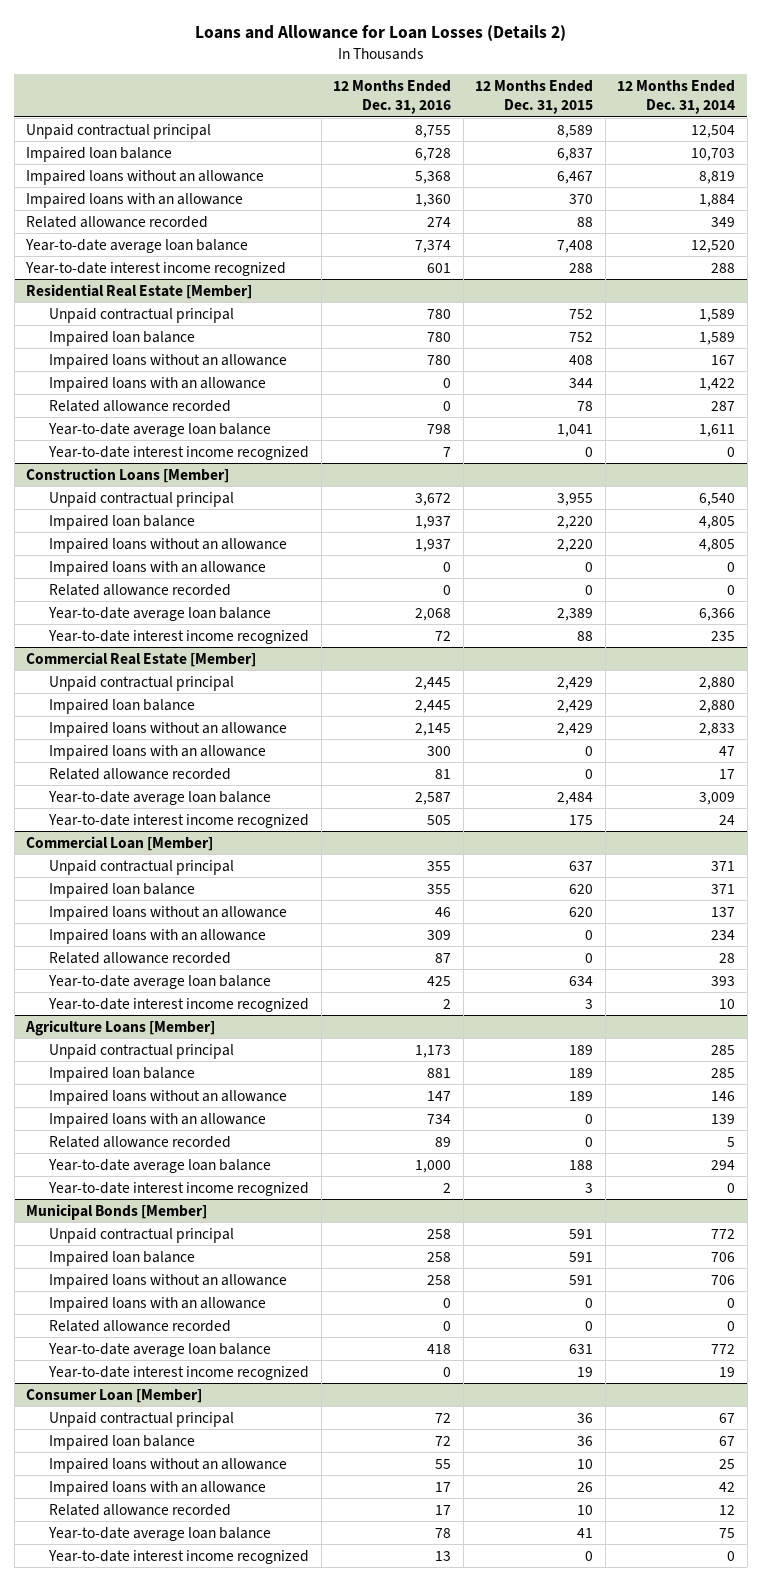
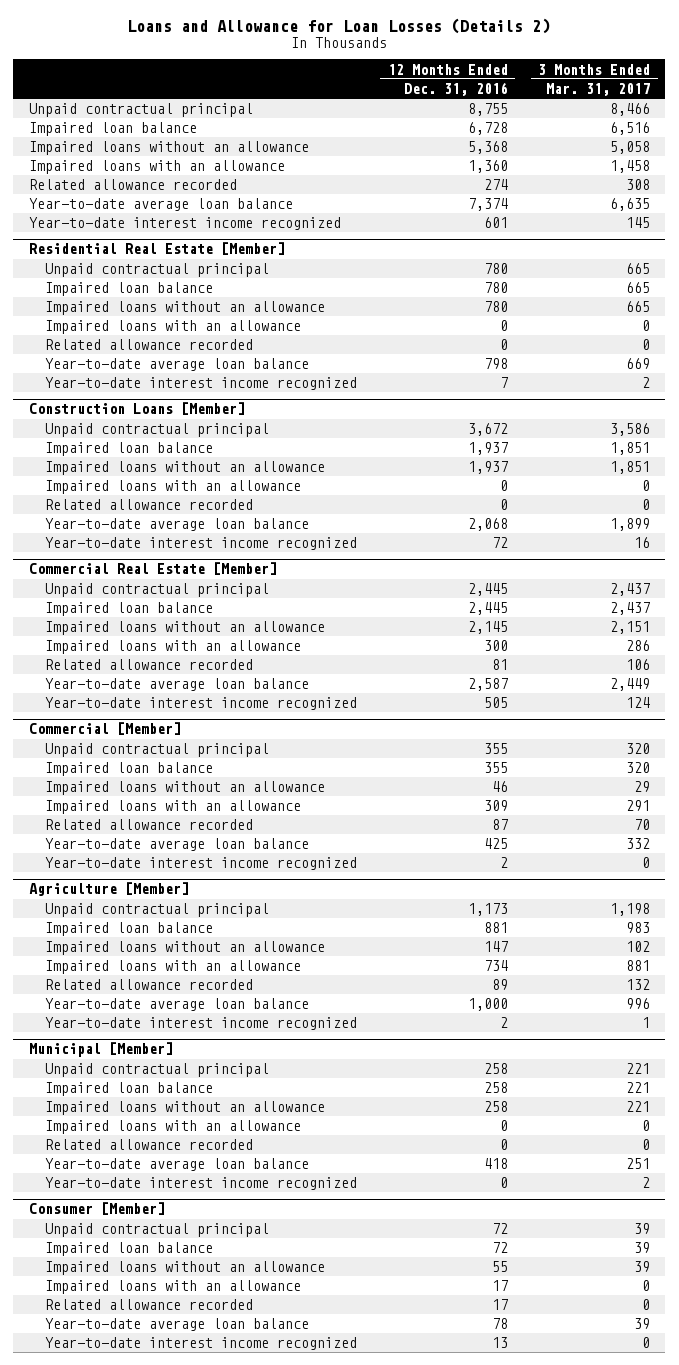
- | 12 Months Ended Dec. 31, 2016 | 12 Months Ended Dec. 31, 2015 | 12 Months Ended Dec. 31, 2014
+ | 12 Months Ended Dec. 31, 2016 | 3 Months Ended Mar. 31, 2017
- Commercial Loan [Member]
+ Commercial [Member]
- Agriculture Loans [Member]
+ Agriculture [Member]
- Municipal Bonds [Member]
+ Municipal [Member]
- Consumer Loan [Member]
+ Consumer [Member]

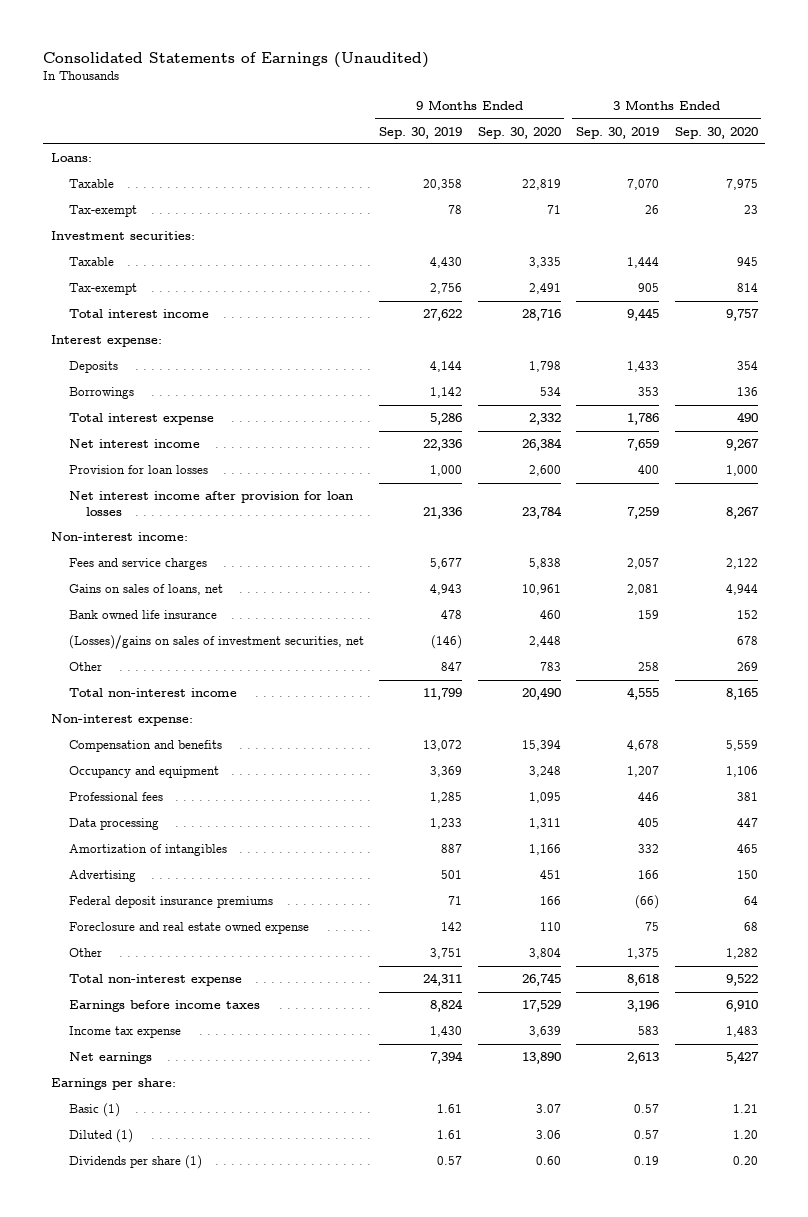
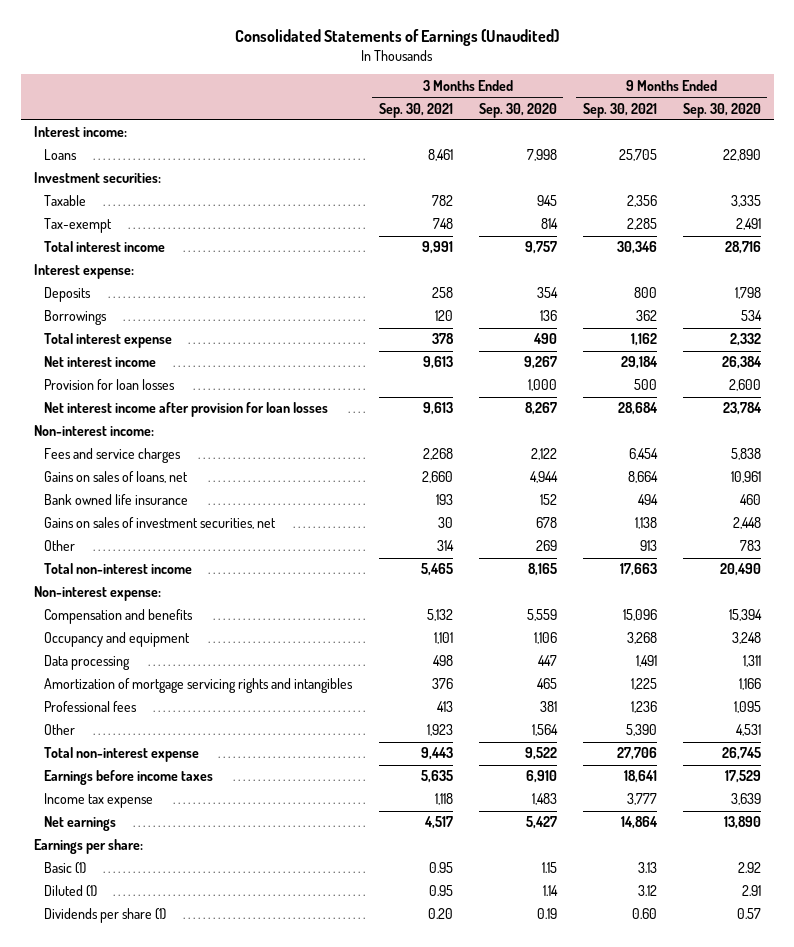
- | 9 Months Ended Sep. 30, 2019 | 9 Months Ended Sep. 30, 2020 | 3 Months Ended Sep. 30, 2019 | 3 Months Ended Sep. 30, 2020
+ | 3 Months Ended Sep. 30, 2021 | 3 Months Ended Sep. 30, 2020 | 9 Months Ended Sep. 30, 2021 | 9 Months Ended Sep. 30, 2020
- Loans:
- Taxable | 20,358 | 22,819 | 7,070 | 7,975
- Tax-exempt | 78 | 71 | 26 | 23
+ Interest income:
+ Loans | 8,461 | 7,998 | 25,705 | 22,890
- (Losses)/gains on sales of investment securities, net | (146) | 2,448 | | 678
+ Gains on sales of investment securities, net | 30 | 678 | 1,138 | 2,448
- Amortization of intangibles | 887 | 1,166 | 332 | 465
- Advertising | 501 | 451 | 166 | 150
- Federal deposit insurance premiums | 71 | 166 | (66) | 64
- Foreclosure and real estate owned expense | 142 | 110 | 75 | 68
- Other | 3,751 | 3,804 | 1,375 | 1,282
+ Amortization of mortgage servicing rights and intangibles | 376 | 465 | 1,225 | 1,166
moved down: Professional fees | 413 | 381 | 1,236 | 1,095
+ Other | 1,923 | 1,564 | 5,390 | 4,531
- Basic (1) | 1.61 | 3.07 | 0.57 | 1.21
- Diluted (1) | 1.61 | 3.06 | 0.57 | 1.20
- Dividends per share (1) | 0.57 | 0.60 | 0.19 | 0.20
+ Basic (1) | 0.95 | 1.15 | 3.13 | 2.92
+ Diluted (1) | 0.95 | 1.14 | 3.12 | 2.91
+ Dividends per share (1) | 0.20 | 0.19 | 0.60 | 0.57

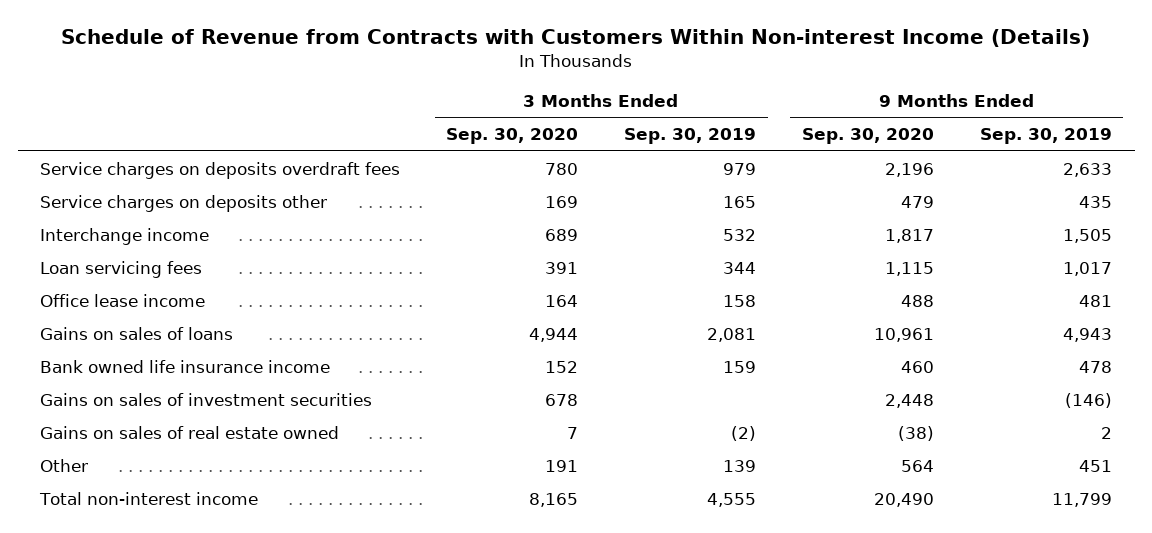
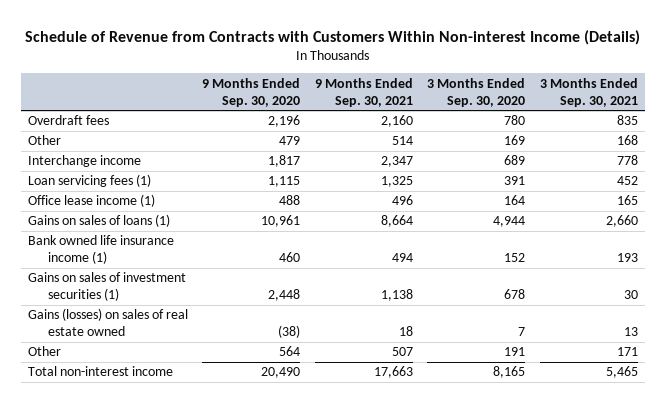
- | 3 Months Ended Sep. 30, 2020 | 3 Months Ended Sep. 30, 2019 | 9 Months Ended Sep. 30, 2020 | 9 Months Ended Sep. 30, 2019
+ | 9 Months Ended Sep. 30, 2020 | 9 Months Ended Sep. 30, 2021 | 3 Months Ended Sep. 30, 2020 | 3 Months Ended Sep. 30, 2021
- Service charges on deposits overdraft fees | 780 | 979 | 2,196 | 2,633
- Service charges on deposits other | 169 | 165 | 479 | 435
+ Overdraft fees | 2,196 | 2,160 | 780 | 835
+ Other | 479 | 514 | 169 | 168
- Loan servicing fees | 391 | 344 | 1,115 | 1,017
- Office lease income | 164 | 158 | 488 | 481
- Gains on sales of loans | 4,944 | 2,081 | 10,961 | 4,943
- Bank owned life insurance income | 152 | 159 | 460 | 478
- Gains on sales of investment securities | 678 | | 2,448 | (146)
- Gains on sales of real estate owned | 7 | (2) | (38) | 2
+ Loan servicing fees (1) | 1,115 | 1,325 | 391 | 452
+ Office lease income (1) | 488 | 496 | 164 | 165
+ Gains on sales of loans (1) | 10,961 | 8,664 | 4,944 | 2,660
+ Bank owned life insurance income (1) | 460 | 494 | 152 | 193
+ Gains on sales of investment securities (1) | 2,448 | 1,138 | 678 | 30
+ Gains (losses) on sales of real estate owned | (38) | 18 | 7 | 13

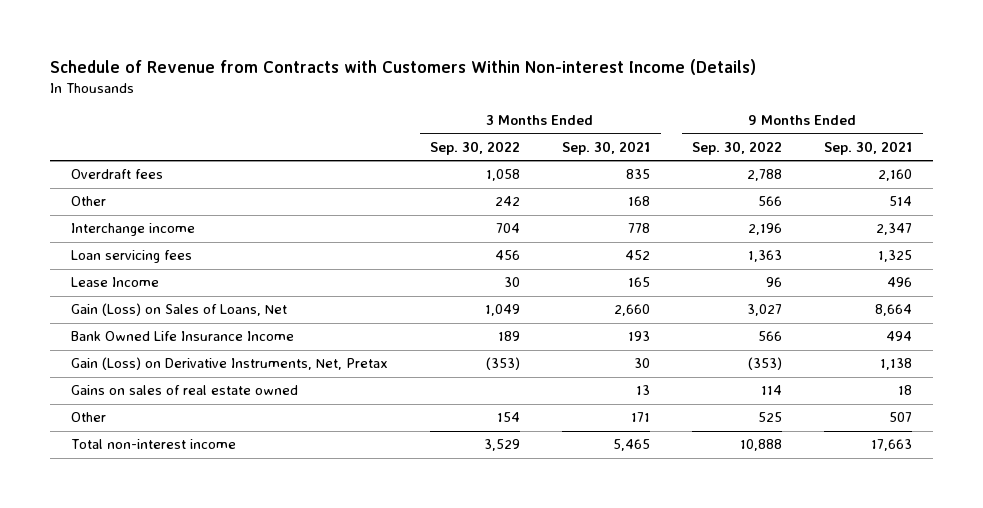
- | 9 Months Ended Sep. 30, 2020 | 9 Months Ended Sep. 30, 2021 | 3 Months Ended Sep. 30, 2020 | 3 Months Ended Sep. 30, 2021
+ | 3 Months Ended Sep. 30, 2022 | 3 Months Ended Sep. 30, 2021 | 9 Months Ended Sep. 30, 2022 | 9 Months Ended Sep. 30, 2021
- Loan servicing fees (1) | 1,115 | 1,325 | 391 | 452
- Office lease income (1) | 488 | 496 | 164 | 165
- Gains on sales of loans (1) | 10,961 | 8,664 | 4,944 | 2,660
- Bank owned life insurance income (1) | 460 | 494 | 152 | 193
- Gains on sales of investment securities (1) | 2,448 | 1,138 | 678 | 30
- Gains (losses) on sales of real estate owned | (38) | 18 | 7 | 13
+ Loan servicing fees | 456 | 452 | 1,363 | 1,325
+ Lease Income | 30 | 165 | 96 | 496
+ Gain (Loss) on Sales of Loans, Net | 1,049 | 2,660 | 3,027 | 8,664
+ Bank Owned Life Insurance Income | 189 | 193 | 566 | 494
+ Gain (Loss) on Derivative Instruments, Net, Pretax | (353) | 30 | (353) | 1,138
+ Gains on sales of real estate owned | | 13 | 114 | 18

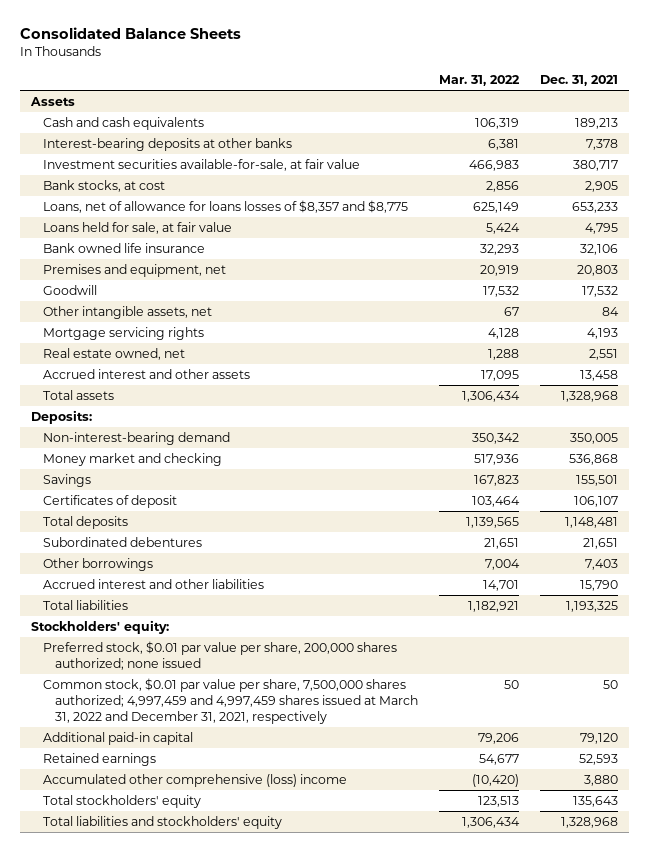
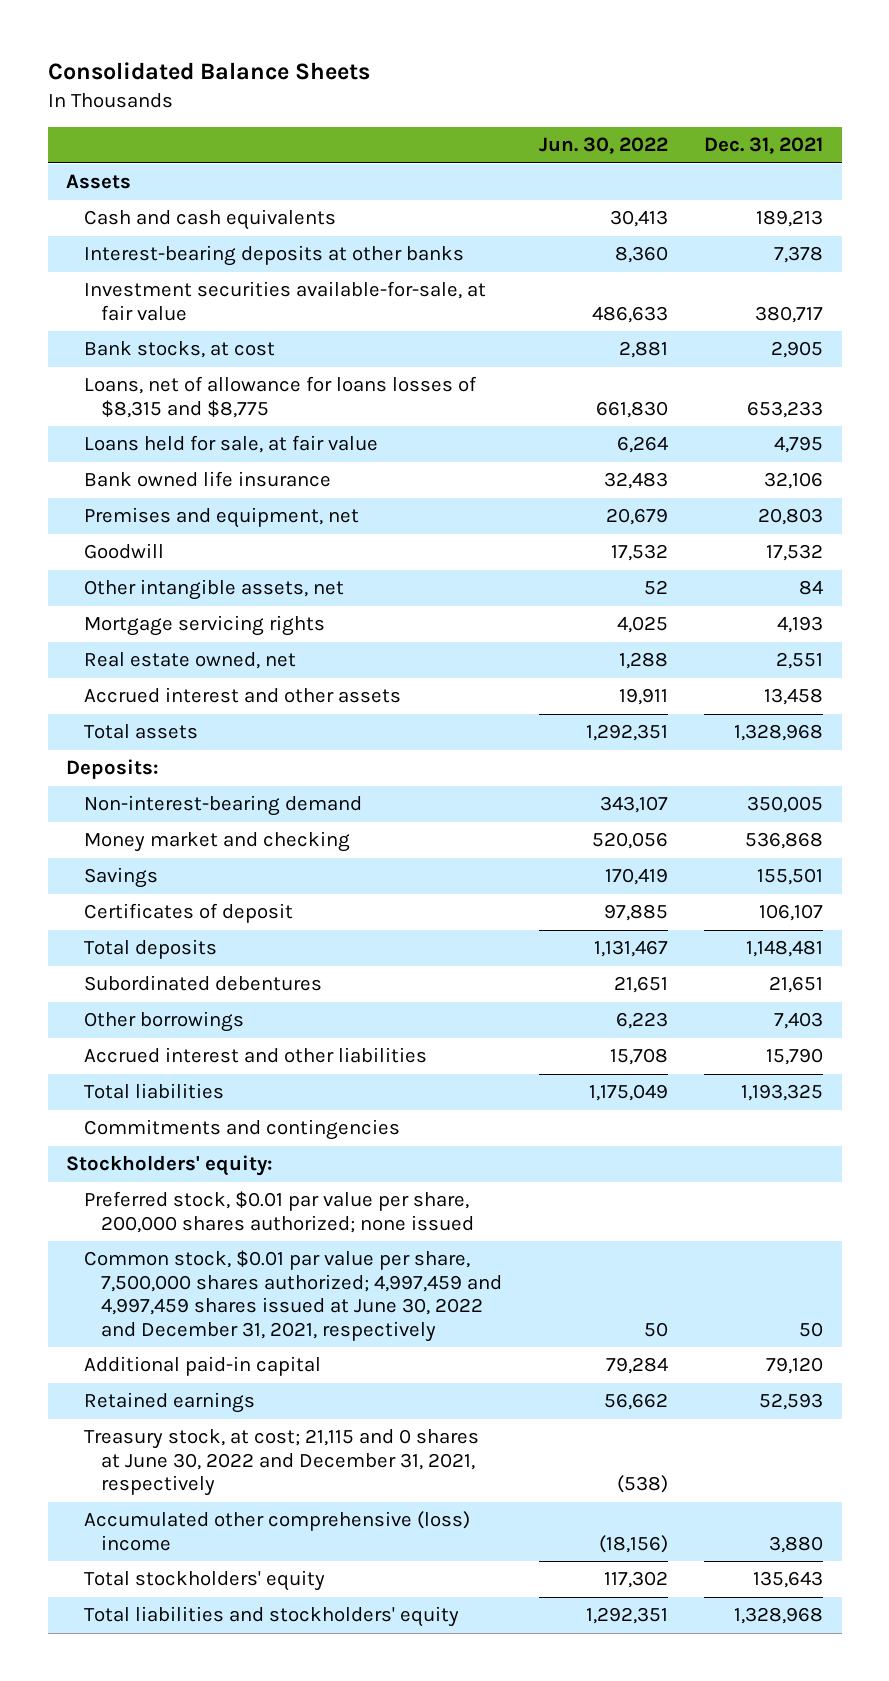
- | Mar. 31, 2022 | Dec. 31, 2021
+ | Jun. 30, 2022 | Dec. 31, 2021
- Loans, net of allowance for loans losses of $8,357 and $8,775 | 625,149 | 653,233
+ Loans, net of allowance for loans losses of $8,315 and $8,775 | 661,830 | 653,233
+ Commitments and contingencies
- Common stock, $0.01 par value per share, 7,500,000 shares authorized; 4,997,459 and 4,997,459 shares issued at March 31, 2022 and December 31, 2021, respectively | 50 | 50
+ Common stock, $0.01 par value per share, 7,500,000 shares authorized; 4,997,459 and 4,997,459 shares issued at June 30, 2022 and December 31, 2021, respectively | 50 | 50
+ Treasury stock, at cost; 21,115 and 0 shares at June 30, 2022 and December 31, 2021, respectively | (538) |

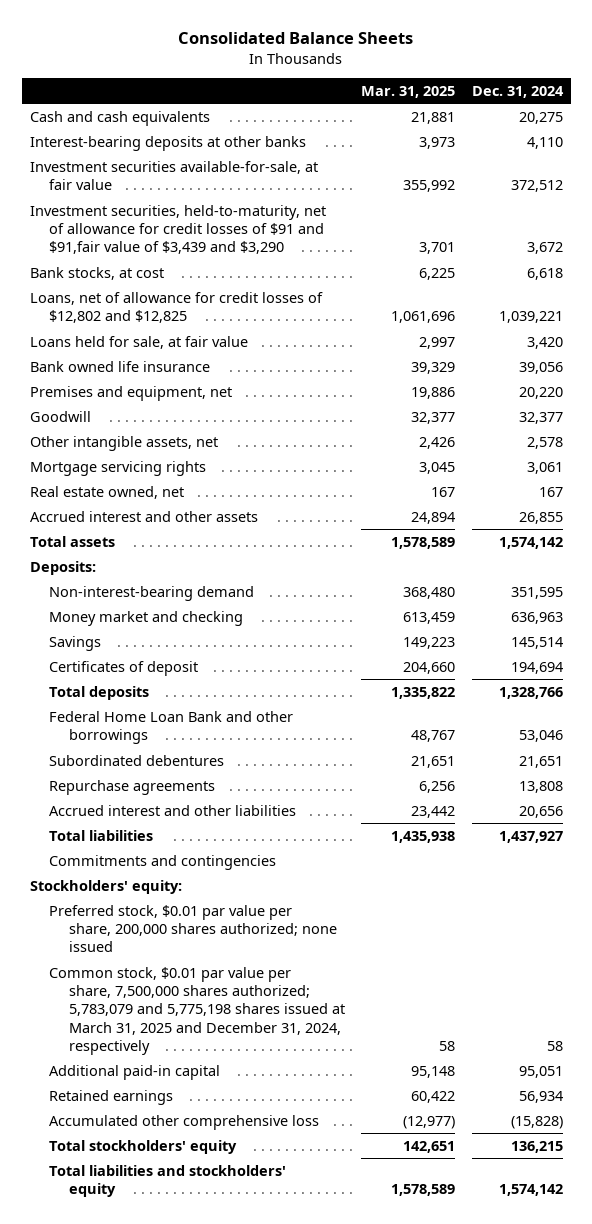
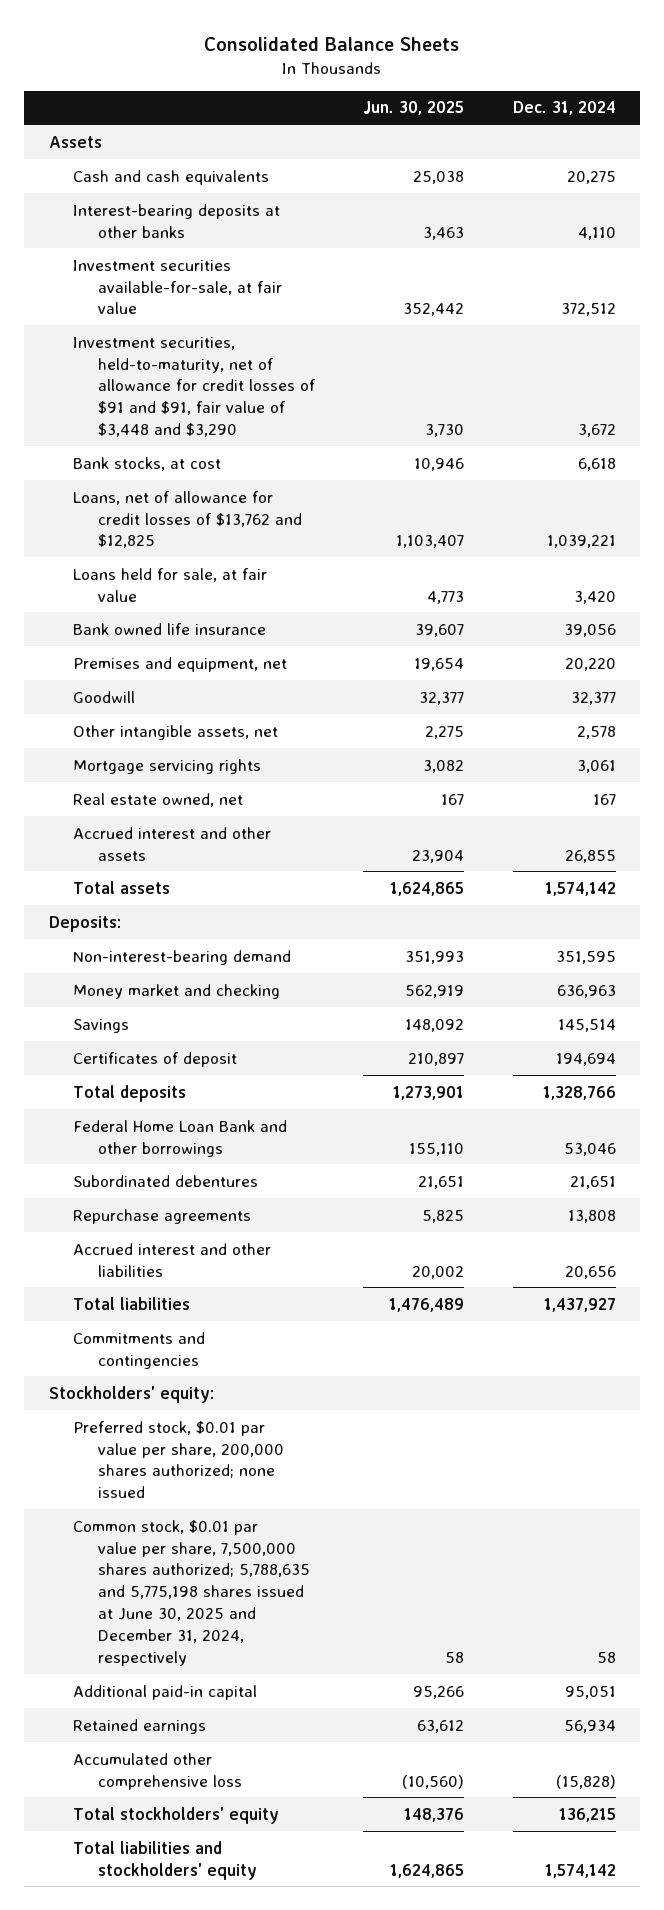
- | Mar. 31, 2025 | Dec. 31, 2024
+ | Jun. 30, 2025 | Dec. 31, 2024
+ Assets
- Investment securities, held-to-maturity, net of allowance for credit losses of $91 and $91,fair value of $3,439 and $3,290 | 3,701 | 3,672
+ Investment securities, held-to-maturity, net of allowance for credit losses of $91 and $91, fair value of $3,448 and $3,290 | 3,730 | 3,672
- Loans, net of allowance for credit losses of $12,802 and $12,825 | 1,061,696 | 1,039,221
+ Loans, net of allowance for credit losses of $13,762 and $12,825 | 1,103,407 | 1,039,221
- Common stock, $0.01 par value per share, 7,500,000 shares authorized; 5,783,079 and 5,775,198 shares issued at March 31, 2025 and December 31, 2024, respectively | 58 | 58
+ Common stock, $0.01 par value per share, 7,500,000 shares authorized; 5,788,635 and 5,775,198 shares issued at June 30, 2025 and December 31, 2024, respectively | 58 | 58

